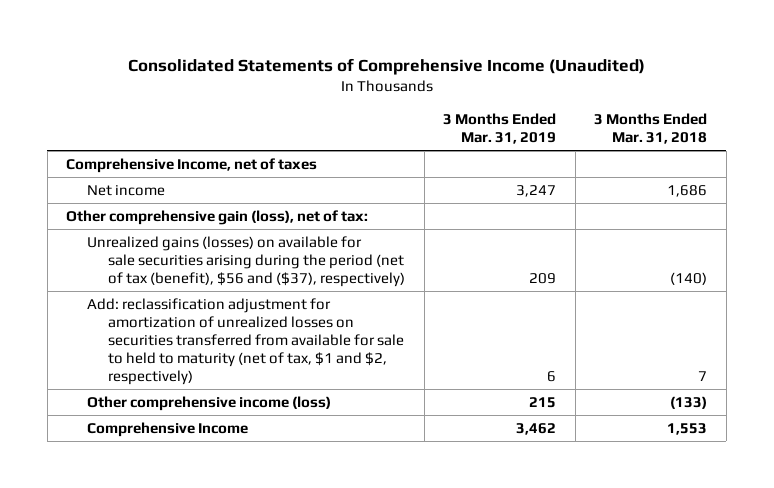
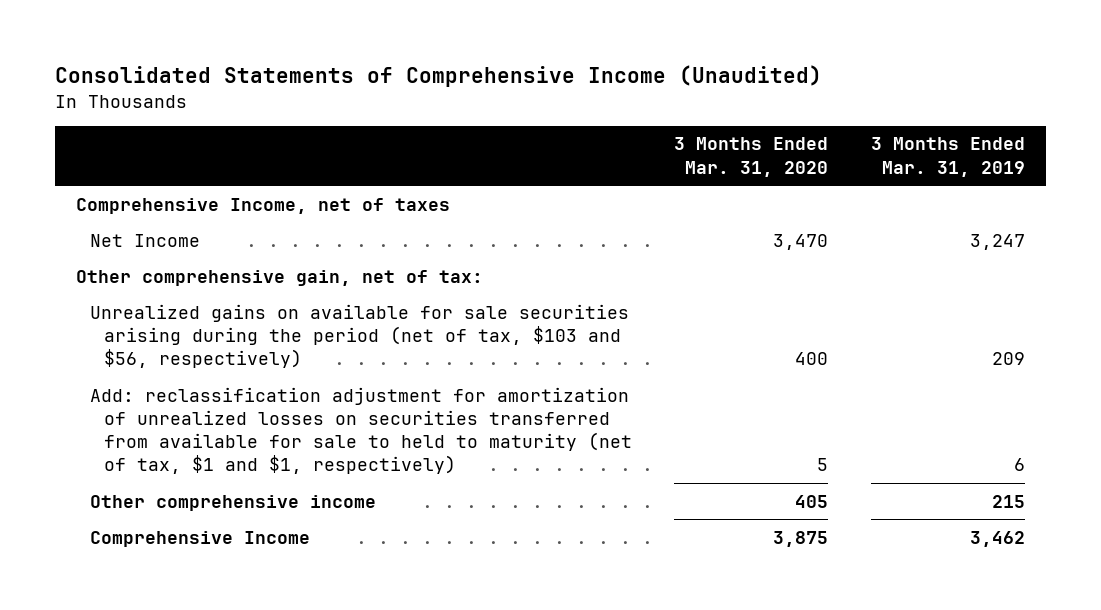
- | 3 Months Ended Mar. 31, 2019 | 3 Months Ended Mar. 31, 2018
+ | 3 Months Ended Mar. 31, 2020 | 3 Months Ended Mar. 31, 2019
- Net income | 3,247 | 1,686
- Other comprehensive gain (loss), net of tax:
- Unrealized gains (losses) on available for sale securities arising during the period (net of tax (benefit), $56 and ($37), respectively) | 209 | (140)
- Add: reclassification adjustment for amortization of unrealized losses on securities transferred from available for sale to held to maturity (net of tax, $1 and $2, respectively) | 6 | 7
- Other comprehensive income (loss) | 215 | (133)
+ Net Income | 3,470 | 3,247
+ Other comprehensive gain, net of tax:
+ Unrealized gains on available for sale securities arising during the period (net of tax, $103 and $56, respectively) | 400 | 209
+ Add: reclassification adjustment for amortization of unrealized losses on securities transferred from available for sale to held to maturity (net of tax, $1 and $1, respectively) | 5 | 6
+ Other comprehensive income | 405 | 215

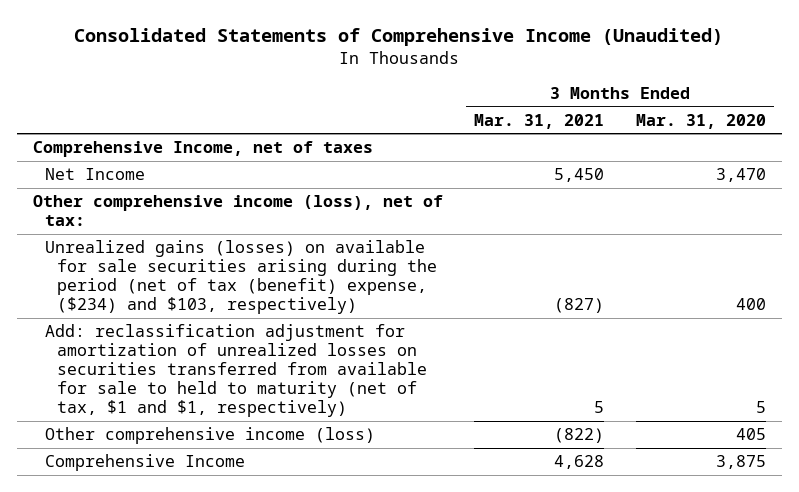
- | 3 Months Ended Mar. 31, 2020 | 3 Months Ended Mar. 31, 2019
+ | 3 Months Ended Mar. 31, 2021 | 3 Months Ended Mar. 31, 2020
- Other comprehensive gain, net of tax:
- Unrealized gains on available for sale securities arising during the period (net of tax, $103 and $56, respectively) | 400 | 209
+ Other comprehensive income (loss), net of tax:
+ Unrealized gains (losses) on available for sale securities arising during the period (net of tax (benefit) expense, ($234) and $103, respectively) | (827) | 400
- Other comprehensive income | 405 | 215
+ Other comprehensive income (loss) | (822) | 405

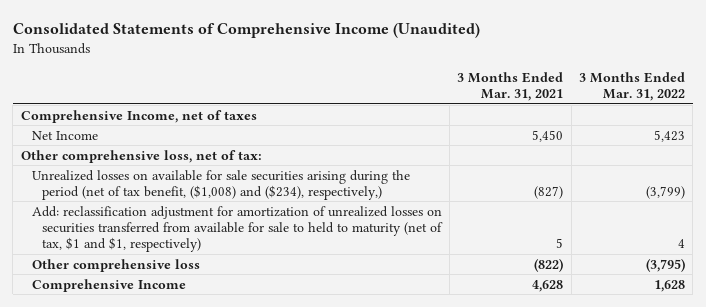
- | 3 Months Ended Mar. 31, 2021 | 3 Months Ended Mar. 31, 2020
+ | 3 Months Ended Mar. 31, 2021 | 3 Months Ended Mar. 31, 2022
- Other comprehensive income (loss), net of tax:
- Unrealized gains (losses) on available for sale securities arising during the period (net of tax (benefit) expense, ($234) and $103, respectively) | (827) | 400
+ Other comprehensive loss, net of tax:
+ Unrealized losses on available for sale securities arising during the period (net of tax benefit, ($1,008) and ($234), respectively,) | (827) | (3,799)
- Other comprehensive income (loss) | (822) | 405
+ Other comprehensive loss | (822) | (3,795)

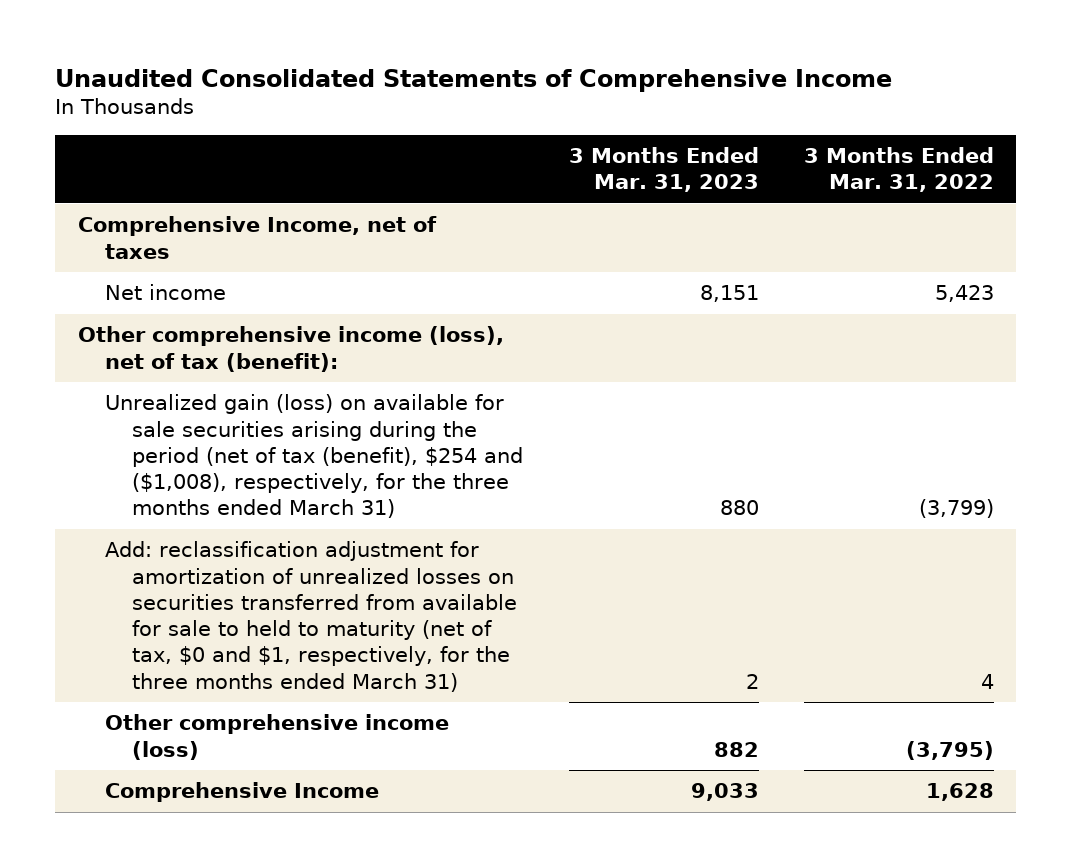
- Consolidated Statements of Comprehensive Income (Unaudited)
+ Unaudited Consolidated Statements of Comprehensive Income
- | 3 Months Ended Mar. 31, 2021 | 3 Months Ended Mar. 31, 2022
+ | 3 Months Ended Mar. 31, 2023 | 3 Months Ended Mar. 31, 2022
- Net Income | 5,450 | 5,423
- Other comprehensive loss, net of tax:
- Unrealized losses on available for sale securities arising during the period (net of tax benefit, ($1,008) and ($234), respectively,) | (827) | (3,799)
- Add: reclassification adjustment for amortization of unrealized losses on securities transferred from available for sale to held to maturity (net of tax, $1 and $1, respectively) | 5 | 4
- Other comprehensive loss | (822) | (3,795)
+ Net income | 8,151 | 5,423
+ Other comprehensive income (loss), net of tax (benefit):
+ Unrealized gain (loss) on available for sale securities arising during the period (net of tax (benefit), $254 and ($1,008), respectively, for the three months ended March 31) | 880 | (3,799)
+ Add: reclassification adjustment for amortization of unrealized losses on securities transferred from available for sale to held to maturity (net of tax, $0 and $1, respectively, for the three months ended March 31) | 2 | 4
+ Other comprehensive income (loss) | 882 | (3,795)

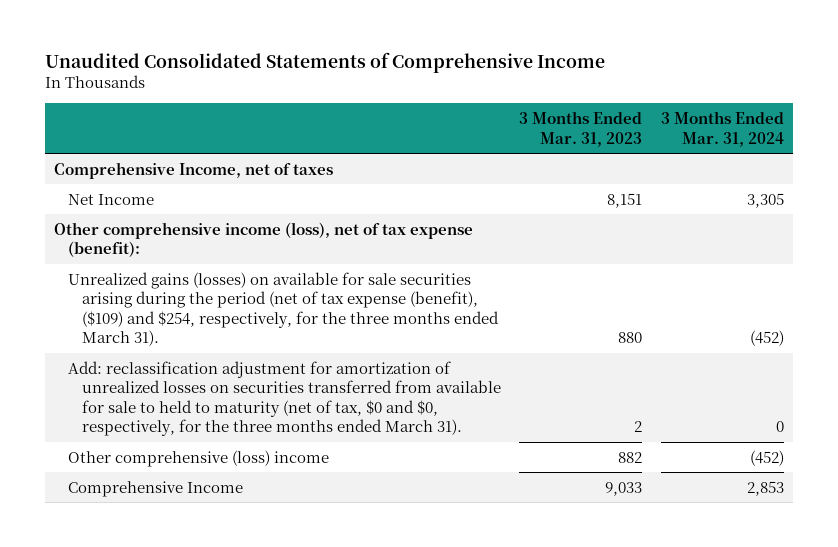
- | 3 Months Ended Mar. 31, 2023 | 3 Months Ended Mar. 31, 2022
+ | 3 Months Ended Mar. 31, 2023 | 3 Months Ended Mar. 31, 2024
- Net income | 8,151 | 5,423
- Other comprehensive income (loss), net of tax (benefit):
- Unrealized gain (loss) on available for sale securities arising during the period (net of tax (benefit), $254 and ($1,008), respectively, for the three months ended March 31) | 880 | (3,799)
- Add: reclassification adjustment for amortization of unrealized losses on securities transferred from available for sale to held to maturity (net of tax, $0 and $1, respectively, for the three months ended March 31) | 2 | 4
- Other comprehensive income (loss) | 882 | (3,795)
+ Net Income | 8,151 | 3,305
+ Other comprehensive income (loss), net of tax expense (benefit):
+ Unrealized gains (losses) on available for sale securities arising during the period (net of tax expense (benefit), ($109) and $254, respectively, for the three months ended March 31). | 880 | (452)
+ Add: reclassification adjustment for amortization of unrealized losses on securities transferred from available for sale to held to maturity (net of tax, $0 and $0, respectively, for the three months ended March 31). | 2 | 0
+ Other comprehensive (loss) income | 882 | (452)

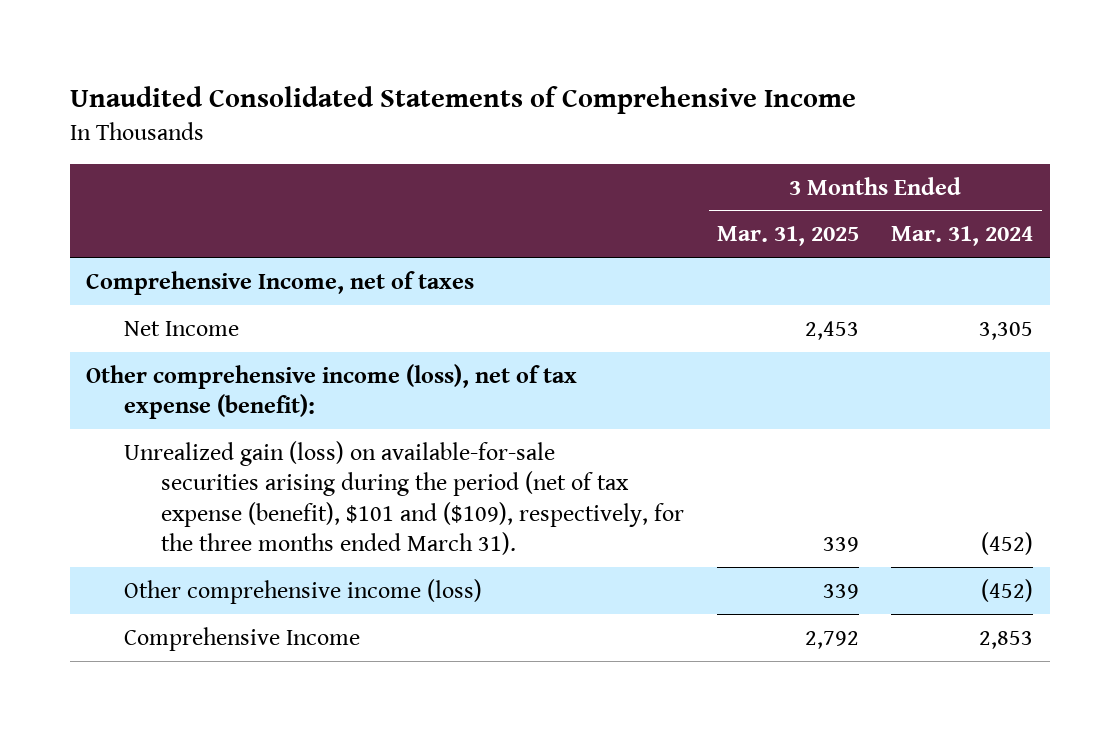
- | 3 Months Ended Mar. 31, 2023 | 3 Months Ended Mar. 31, 2024
+ | 3 Months Ended Mar. 31, 2025 | 3 Months Ended Mar. 31, 2024
- Unrealized gains (losses) on available for sale securities arising during the period (net of tax expense (benefit), ($109) and $254, respectively, for the three months ended March 31). | 880 | (452)
- Add: reclassification adjustment for amortization of unrealized losses on securities transferred from available for sale to held to maturity (net of tax, $0 and $0, respectively, for the three months ended March 31). | 2 | 0
- Other comprehensive (loss) income | 882 | (452)
+ Unrealized gain (loss) on available-for-sale securities arising during the period (net of tax expense (benefit), $101 and ($109), respectively, for the three months ended March 31). | 339 | (452)
+ Other comprehensive income (loss) | 339 | (452)

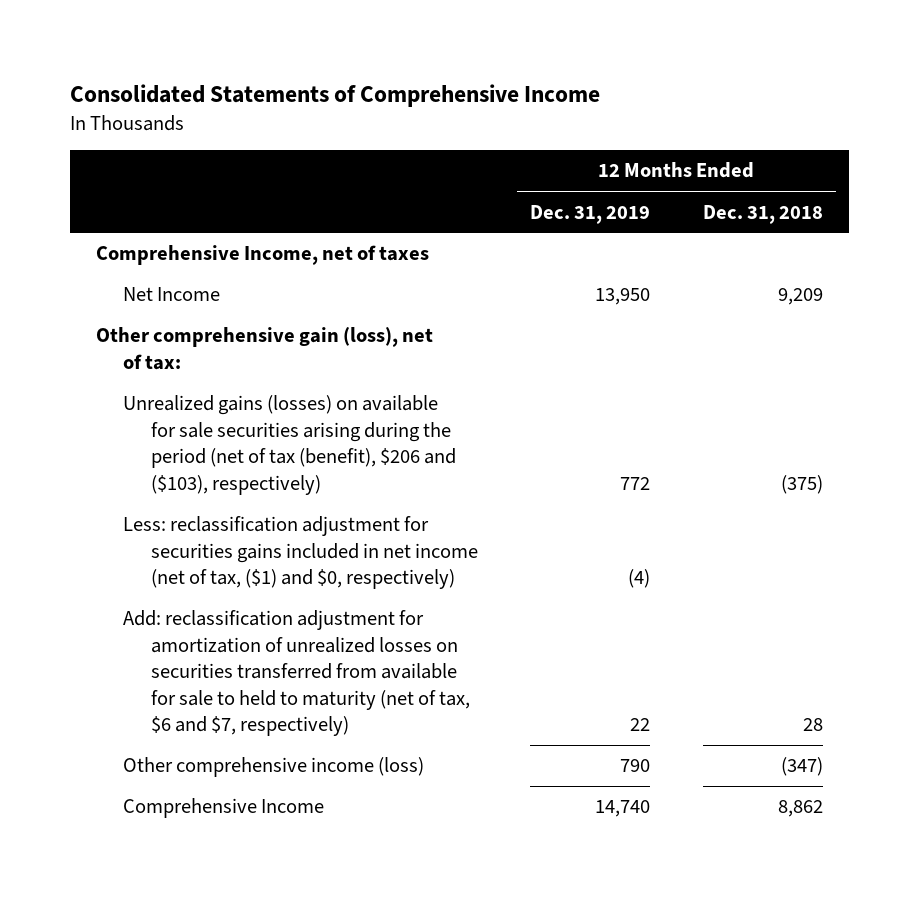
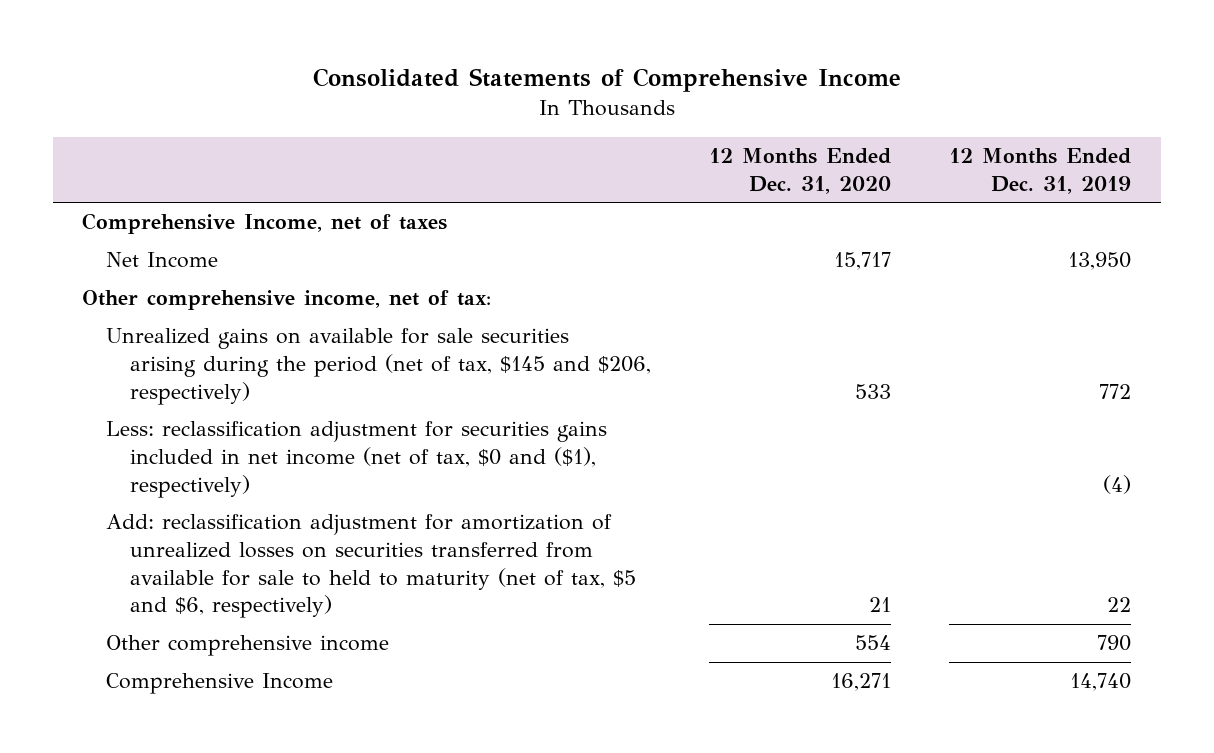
- | 12 Months Ended Dec. 31, 2019 | 12 Months Ended Dec. 31, 2018
+ | 12 Months Ended Dec. 31, 2020 | 12 Months Ended Dec. 31, 2019
- Other comprehensive gain (loss), net of tax:
- Unrealized gains (losses) on available for sale securities arising during the period (net of tax (benefit), $206 and ($103), respectively) | 772 | (375)
- Less: reclassification adjustment for securities gains included in net income (net of tax, ($1) and $0, respectively) | (4) |
- Add: reclassification adjustment for amortization of unrealized losses on securities transferred from available for sale to held to maturity (net of tax, $6 and $7, respectively) | 22 | 28
- Other comprehensive income (loss) | 790 | (347)
+ Other comprehensive income, net of tax:
+ Unrealized gains on available for sale securities arising during the period (net of tax, $145 and $206, respectively) | 533 | 772
+ Less: reclassification adjustment for securities gains included in net income (net of tax, $0 and ($1), respectively) | | (4)
+ Add: reclassification adjustment for amortization of unrealized losses on securities transferred from available for sale to held to maturity (net of tax, $5 and $6, respectively) | 21 | 22
+ Other comprehensive income | 554 | 790

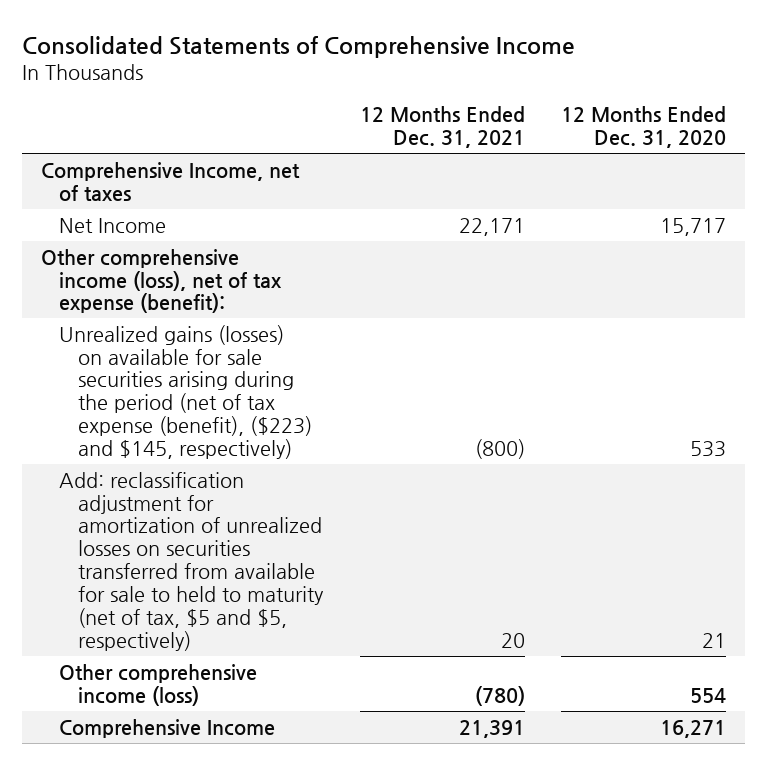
- | 12 Months Ended Dec. 31, 2020 | 12 Months Ended Dec. 31, 2019
+ | 12 Months Ended Dec. 31, 2021 | 12 Months Ended Dec. 31, 2020
- Other comprehensive income, net of tax:
- Unrealized gains on available for sale securities arising during the period (net of tax, $145 and $206, respectively) | 533 | 772
- Less: reclassification adjustment for securities gains included in net income (net of tax, $0 and ($1), respectively) | | (4)
- Add: reclassification adjustment for amortization of unrealized losses on securities transferred from available for sale to held to maturity (net of tax, $5 and $6, respectively) | 21 | 22
- Other comprehensive income | 554 | 790
+ Other comprehensive income (loss), net of tax expense (benefit):
+ Unrealized gains (losses) on available for sale securities arising during the period (net of tax expense (benefit), ($223) and $145, respectively) | (800) | 533
+ Add: reclassification adjustment for amortization of unrealized losses on securities transferred from available for sale to held to maturity (net of tax, $5 and $5, respectively) | 20 | 21
+ Other comprehensive income (loss) | (780) | 554

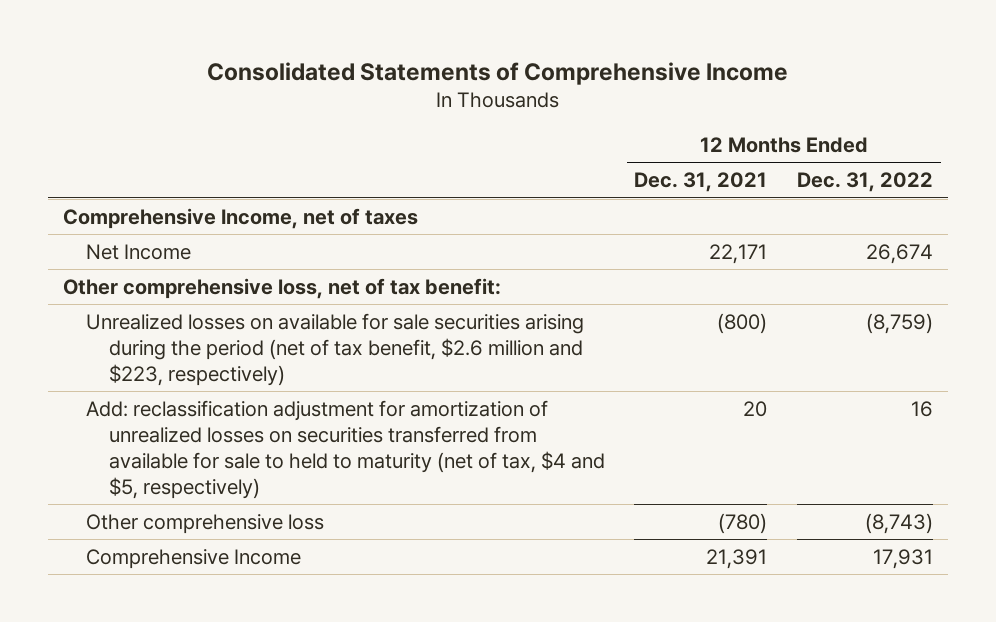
- | 12 Months Ended Dec. 31, 2021 | 12 Months Ended Dec. 31, 2020
+ | 12 Months Ended Dec. 31, 2021 | 12 Months Ended Dec. 31, 2022
- Other comprehensive income (loss), net of tax expense (benefit):
- Unrealized gains (losses) on available for sale securities arising during the period (net of tax expense (benefit), ($223) and $145, respectively) | (800) | 533
- Add: reclassification adjustment for amortization of unrealized losses on securities transferred from available for sale to held to maturity (net of tax, $5 and $5, respectively) | 20 | 21
- Other comprehensive income (loss) | (780) | 554
+ Other comprehensive loss, net of tax benefit:
+ Unrealized losses on available for sale securities arising during the period (net of tax benefit, $2.6 million and $223, respectively) | (800) | (8,759)
+ Add: reclassification adjustment for amortization of unrealized losses on securities transferred from available for sale to held to maturity (net of tax, $4 and $5, respectively) | 20 | 16
+ Other comprehensive loss | (780) | (8,743)

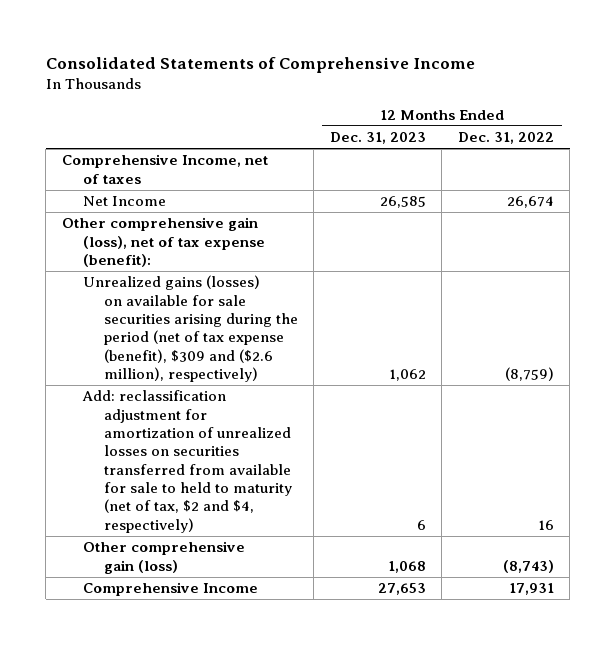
- | 12 Months Ended Dec. 31, 2021 | 12 Months Ended Dec. 31, 2022
+ | 12 Months Ended Dec. 31, 2023 | 12 Months Ended Dec. 31, 2022
- Other comprehensive loss, net of tax benefit:
- Unrealized losses on available for sale securities arising during the period (net of tax benefit, $2.6 million and $223, respectively) | (800) | (8,759)
- Add: reclassification adjustment for amortization of unrealized losses on securities transferred from available for sale to held to maturity (net of tax, $4 and $5, respectively) | 20 | 16
- Other comprehensive loss | (780) | (8,743)
+ Other comprehensive gain (loss), net of tax expense (benefit):
+ Unrealized gains (losses) on available for sale securities arising during the period (net of tax expense (benefit), $309 and ($2.6 million), respectively) | 1,062 | (8,759)
+ Add: reclassification adjustment for amortization of unrealized losses on securities transferred from available for sale to held to maturity (net of tax, $2 and $4, respectively) | 6 | 16
+ Other comprehensive gain (loss) | 1,068 | (8,743)

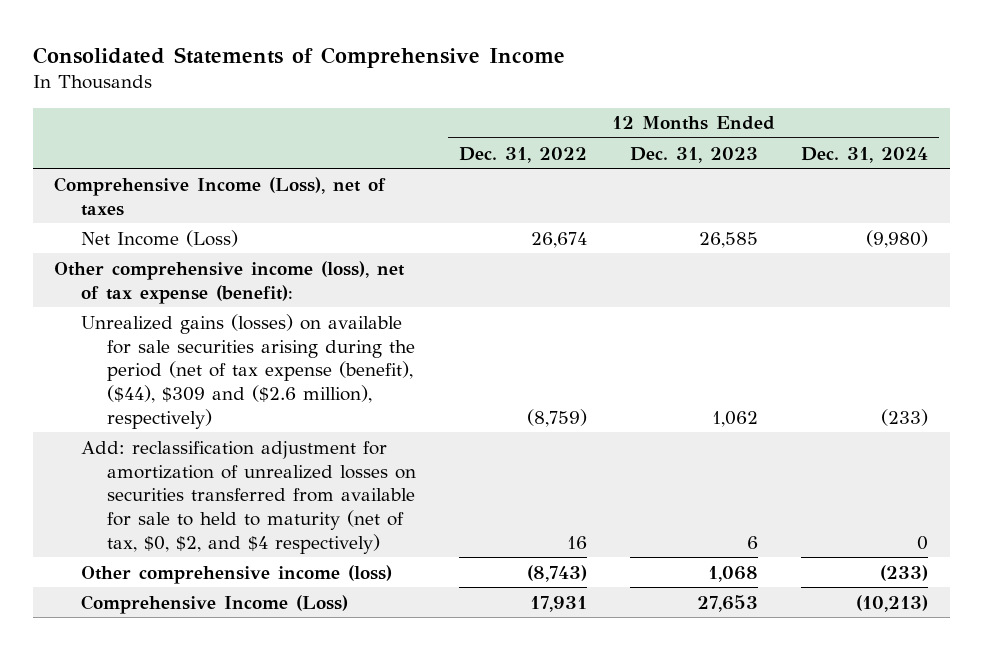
- | 12 Months Ended Dec. 31, 2023 | 12 Months Ended Dec. 31, 2022
+ | 12 Months Ended Dec. 31, 2022 | 12 Months Ended Dec. 31, 2023 | 12 Months Ended Dec. 31, 2024
- Comprehensive Income, net of taxes
- Net Income | 26,585 | 26,674
- Other comprehensive gain (loss), net of tax expense (benefit):
- Unrealized gains (losses) on available for sale securities arising during the period (net of tax expense (benefit), $309 and ($2.6 million), respectively) | 1,062 | (8,759)
- Add: reclassification adjustment for amortization of unrealized losses on securities transferred from available for sale to held to maturity (net of tax, $2 and $4, respectively) | 6 | 16
- Other comprehensive gain (loss) | 1,068 | (8,743)
- Comprehensive Income | 27,653 | 17,931
+ Comprehensive Income (Loss), net of taxes
+ Net Income (Loss) | 26,674 | 26,585 | (9,980)
+ Other comprehensive income (loss), net of tax expense (benefit):
+ Unrealized gains (losses) on available for sale securities arising during the period (net of tax expense (benefit), ($44), $309 and ($2.6 million), respectively) | (8,759) | 1,062 | (233)
+ Add: reclassification adjustment for amortization of unrealized losses on securities transferred from available for sale to held to maturity (net of tax, $0, $2, and $4 respectively) | 16 | 6 | 0
+ Other comprehensive income (loss) | (8,743) | 1,068 | (233)
+ Comprehensive Income (Loss) | 17,931 | 27,653 | (10,213)

